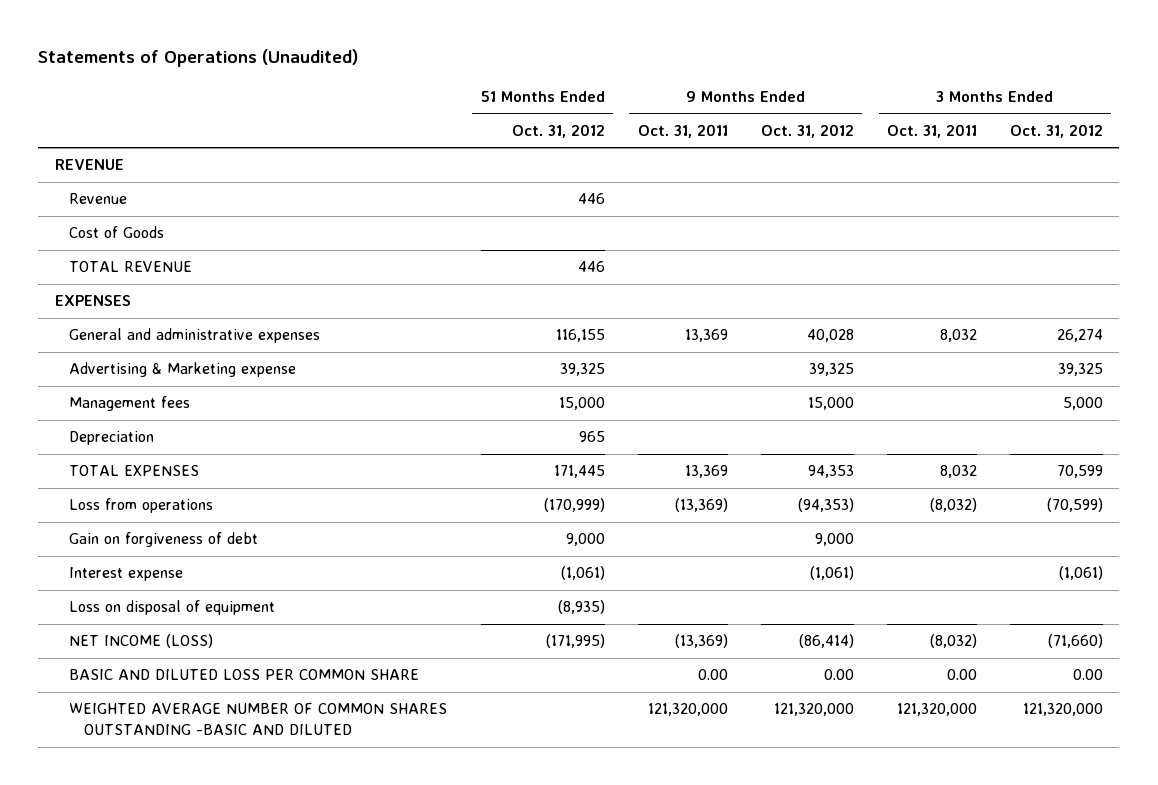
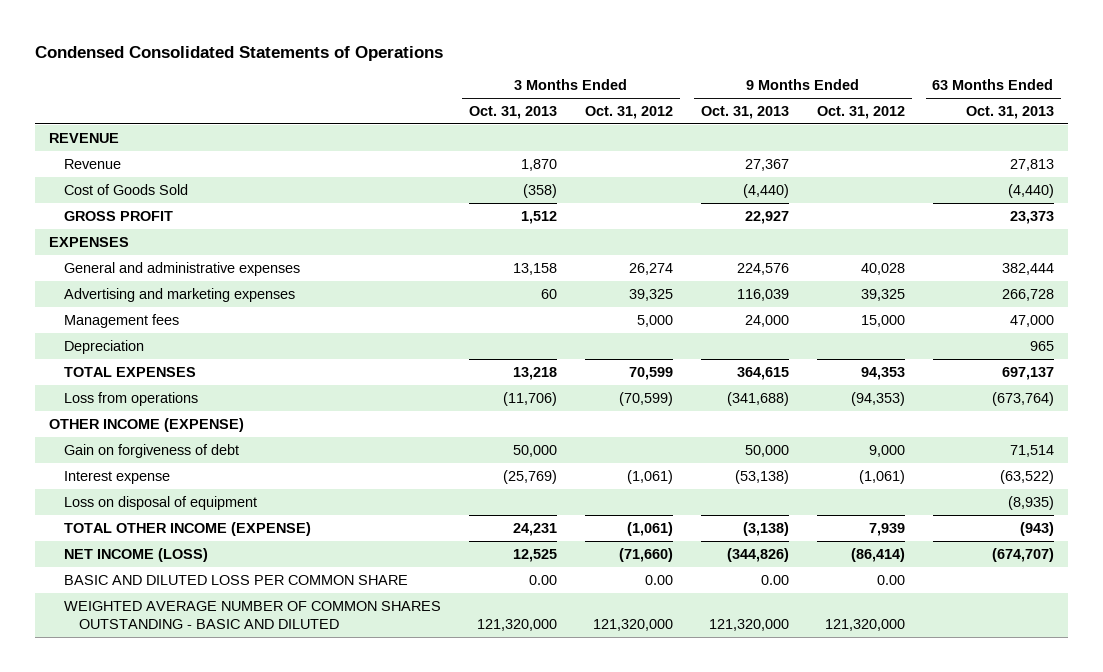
- Statements of Operations (Unaudited)
+ Condensed Consolidated Statements of Operations
- | 51 Months Ended Oct. 31, 2012 | 9 Months Ended Oct. 31, 2011 | 9 Months Ended Oct. 31, 2012 | 3 Months Ended Oct. 31, 2011 | 3 Months Ended Oct. 31, 2012
+ | 3 Months Ended Oct. 31, 2013 | 3 Months Ended Oct. 31, 2012 | 9 Months Ended Oct. 31, 2013 | 9 Months Ended Oct. 31, 2012 | 63 Months Ended Oct. 31, 2013
- Cost of Goods
- TOTAL REVENUE | 446 | | | |
+ Cost of Goods Sold | (358) | | (4,440) | | (4,440)
+ GROSS PROFIT | 1,512 | | 22,927 | | 23,373
- Advertising & Marketing expense | 39,325 | | 39,325 | | 39,325
+ Advertising and marketing expenses | 60 | 39,325 | 116,039 | 39,325 | 266,728
+ OTHER INCOME (EXPENSE)
+ TOTAL OTHER INCOME (EXPENSE) | 24,231 | (1,061) | (3,138) | 7,939 | (943)
- WEIGHTED AVERAGE NUMBER OF COMMON SHARES OUTSTANDING -BASIC AND DILUTED | | 121,320,000 | 121,320,000 | 121,320,000 | 121,320,000
+ WEIGHTED AVERAGE NUMBER OF COMMON SHARES OUTSTANDING - BASIC AND DILUTED | 121,320,000 | 121,320,000 | 121,320,000 | 121,320,000 |

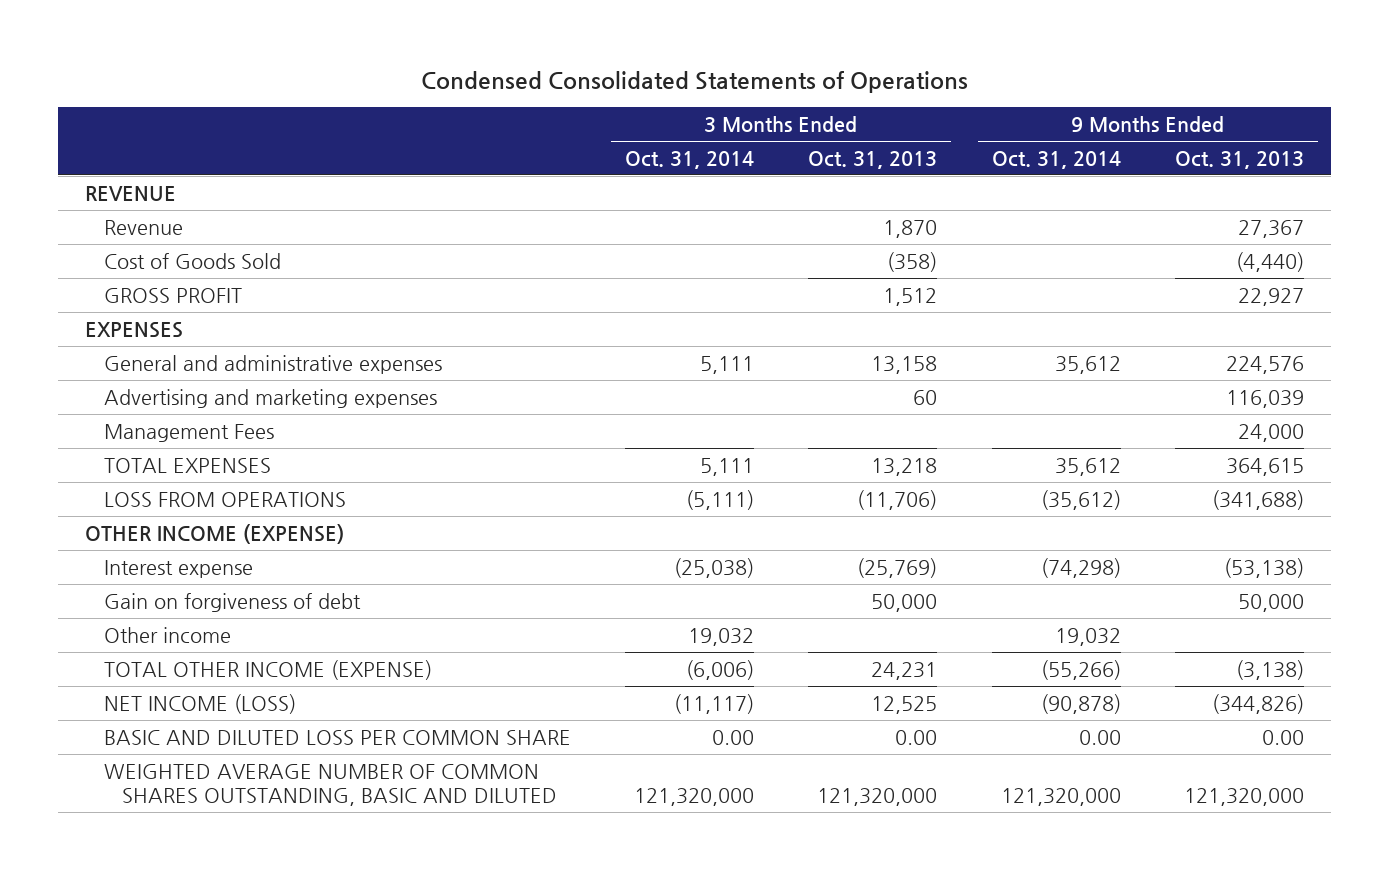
- | 3 Months Ended Oct. 31, 2013 | 3 Months Ended Oct. 31, 2012 | 9 Months Ended Oct. 31, 2013 | 9 Months Ended Oct. 31, 2012 | 63 Months Ended Oct. 31, 2013
+ | 3 Months Ended Oct. 31, 2014 | 3 Months Ended Oct. 31, 2013 | 9 Months Ended Oct. 31, 2014 | 9 Months Ended Oct. 31, 2013
- Management fees | | 5,000 | 24,000 | 15,000 | 47,000
- Depreciation | | | | | 965
+ Management Fees | | | | 24,000
- Loss from operations | (11,706) | (70,599) | (341,688) | (94,353) | (673,764)
+ LOSS FROM OPERATIONS | (5,111) | (11,706) | (35,612) | (341,688)
- Loss on disposal of equipment | | | | | (8,935)
moved down: Gain on forgiveness of debt | | 50,000 | | 50,000
+ Other income | 19,032 | | 19,032 |
- WEIGHTED AVERAGE NUMBER OF COMMON SHARES OUTSTANDING - BASIC AND DILUTED | 121,320,000 | 121,320,000 | 121,320,000 | 121,320,000 |
+ WEIGHTED AVERAGE NUMBER OF COMMON SHARES OUTSTANDING, BASIC AND DILUTED | 121,320,000 | 121,320,000 | 121,320,000 | 121,320,000

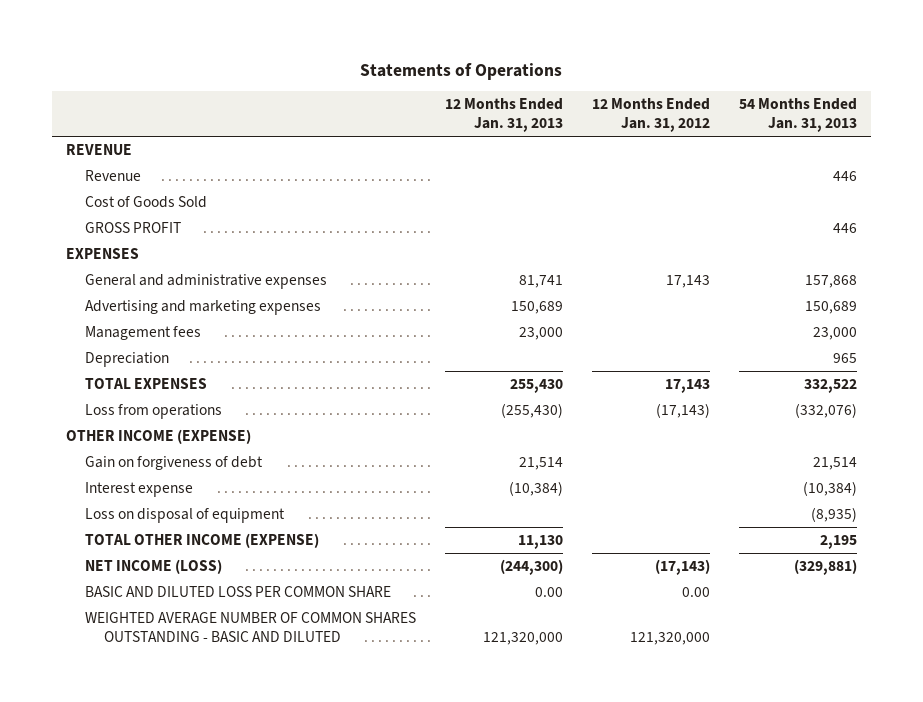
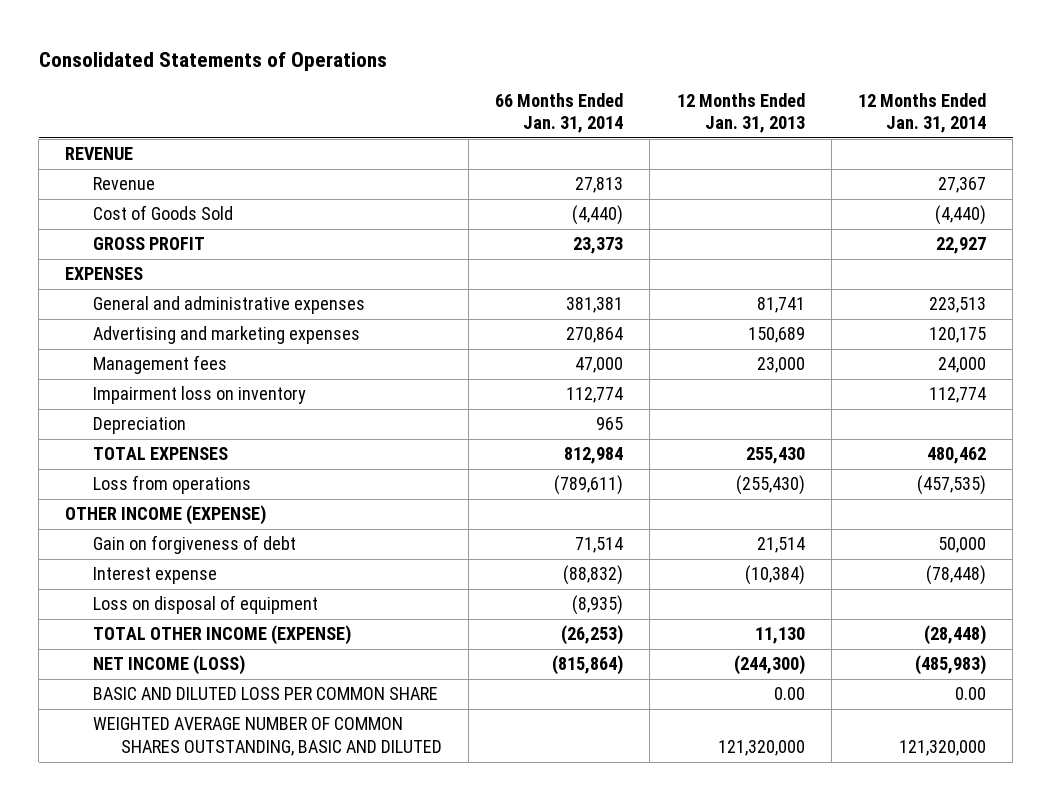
- Statements of Operations
+ Consolidated Statements of Operations
- | 12 Months Ended Jan. 31, 2013 | 12 Months Ended Jan. 31, 2012 | 54 Months Ended Jan. 31, 2013
+ | 66 Months Ended Jan. 31, 2014 | 12 Months Ended Jan. 31, 2013 | 12 Months Ended Jan. 31, 2014
+ Impairment loss on inventory | 112,774 | | 112,774
- WEIGHTED AVERAGE NUMBER OF COMMON SHARES OUTSTANDING - BASIC AND DILUTED | 121,320,000 | 121,320,000 |
+ WEIGHTED AVERAGE NUMBER OF COMMON SHARES OUTSTANDING, BASIC AND DILUTED | | 121,320,000 | 121,320,000

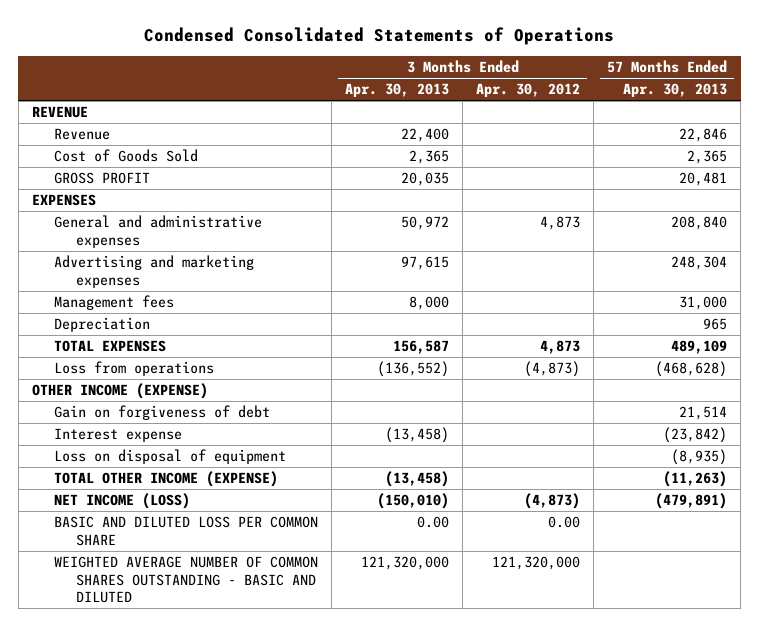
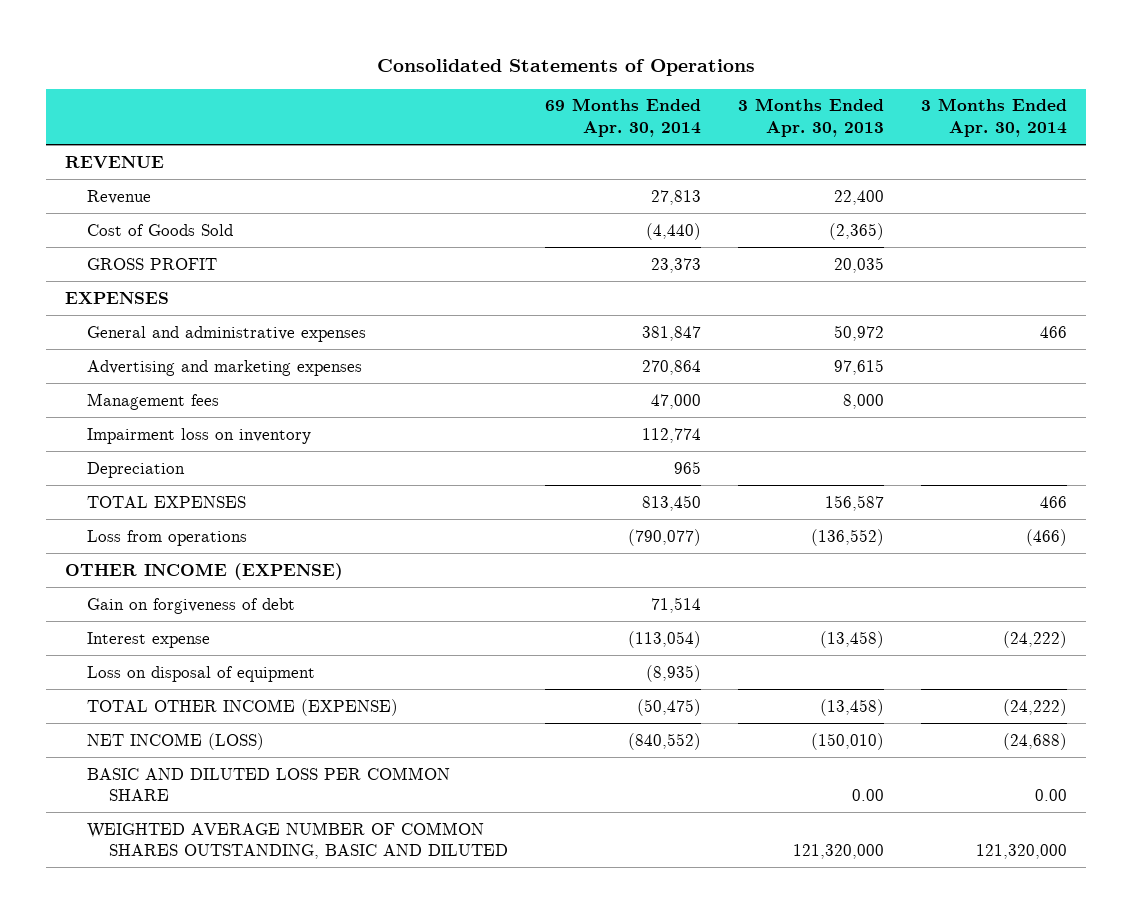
- Condensed Consolidated Statements of Operations
+ Consolidated Statements of Operations
- | 3 Months Ended Apr. 30, 2013 | 3 Months Ended Apr. 30, 2012 | 57 Months Ended Apr. 30, 2013
+ | 69 Months Ended Apr. 30, 2014 | 3 Months Ended Apr. 30, 2013 | 3 Months Ended Apr. 30, 2014
- Cost of Goods Sold | 2,365 | | 2,365
+ Cost of Goods Sold | (4,440) | (2,365) |
+ Impairment loss on inventory | 112,774 | |
- WEIGHTED AVERAGE NUMBER OF COMMON SHARES OUTSTANDING - BASIC AND DILUTED | 121,320,000 | 121,320,000 |
+ WEIGHTED AVERAGE NUMBER OF COMMON SHARES OUTSTANDING, BASIC AND DILUTED | | 121,320,000 | 121,320,000

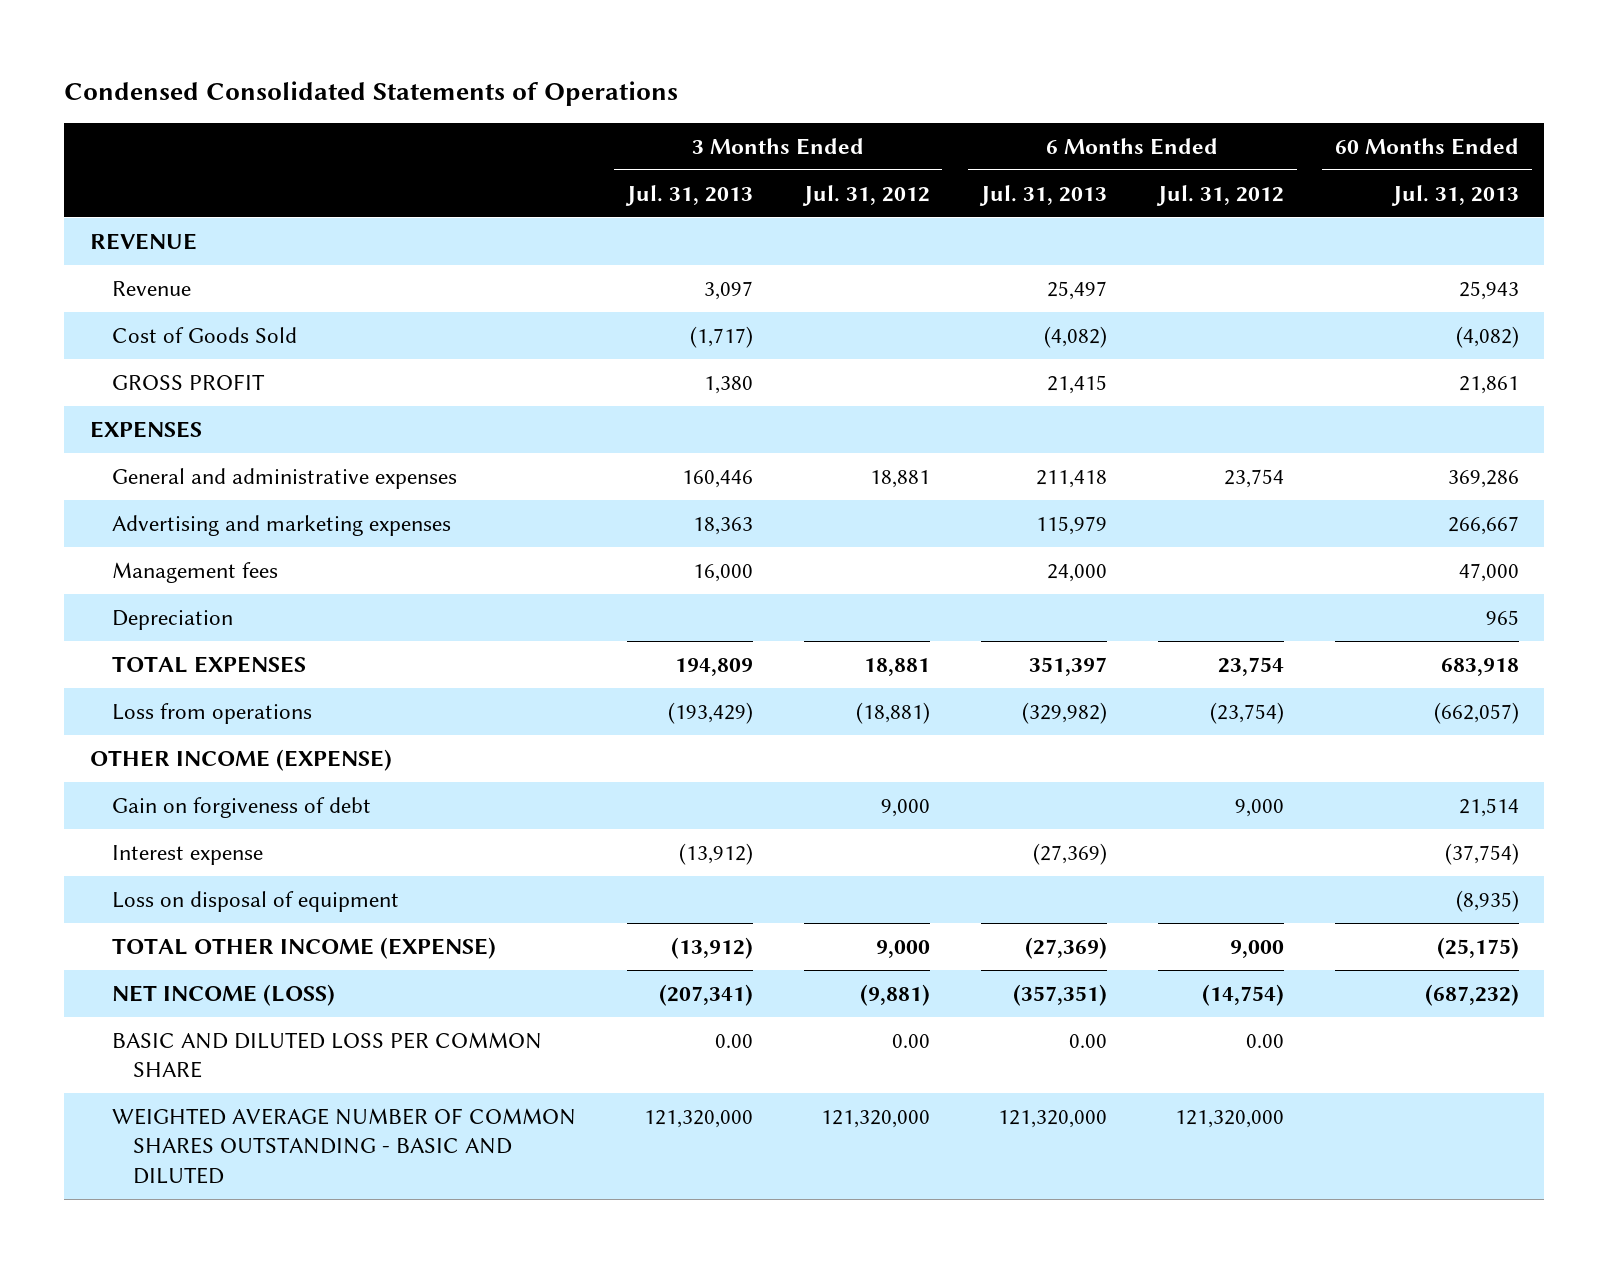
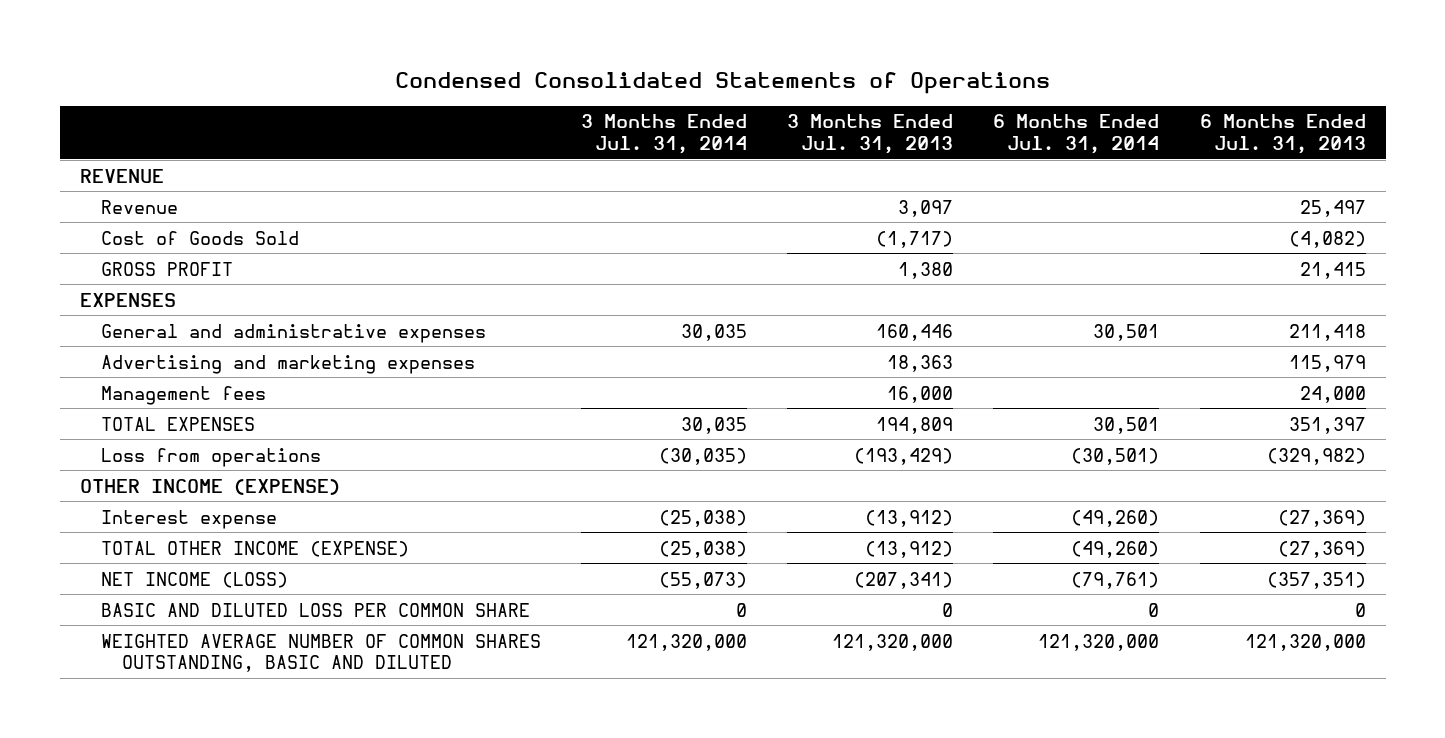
- | 3 Months Ended Jul. 31, 2013 | 3 Months Ended Jul. 31, 2012 | 6 Months Ended Jul. 31, 2013 | 6 Months Ended Jul. 31, 2012 | 60 Months Ended Jul. 31, 2013
+ | 3 Months Ended Jul. 31, 2014 | 3 Months Ended Jul. 31, 2013 | 6 Months Ended Jul. 31, 2014 | 6 Months Ended Jul. 31, 2013
- Depreciation | | | | | 965
- Gain on forgiveness of debt | | 9,000 | | 9,000 | 21,514
- Loss on disposal of equipment | | | | | (8,935)
- BASIC AND DILUTED LOSS PER COMMON SHARE | 0.00 | 0.00 | 0.00 | 0.00 |
- WEIGHTED AVERAGE NUMBER OF COMMON SHARES OUTSTANDING - BASIC AND DILUTED | 121,320,000 | 121,320,000 | 121,320,000 | 121,320,000 |
+ BASIC AND DILUTED LOSS PER COMMON SHARE | 0 | 0 | 0 | 0
+ WEIGHTED AVERAGE NUMBER OF COMMON SHARES OUTSTANDING, BASIC AND DILUTED | 121,320,000 | 121,320,000 | 121,320,000 | 121,320,000

